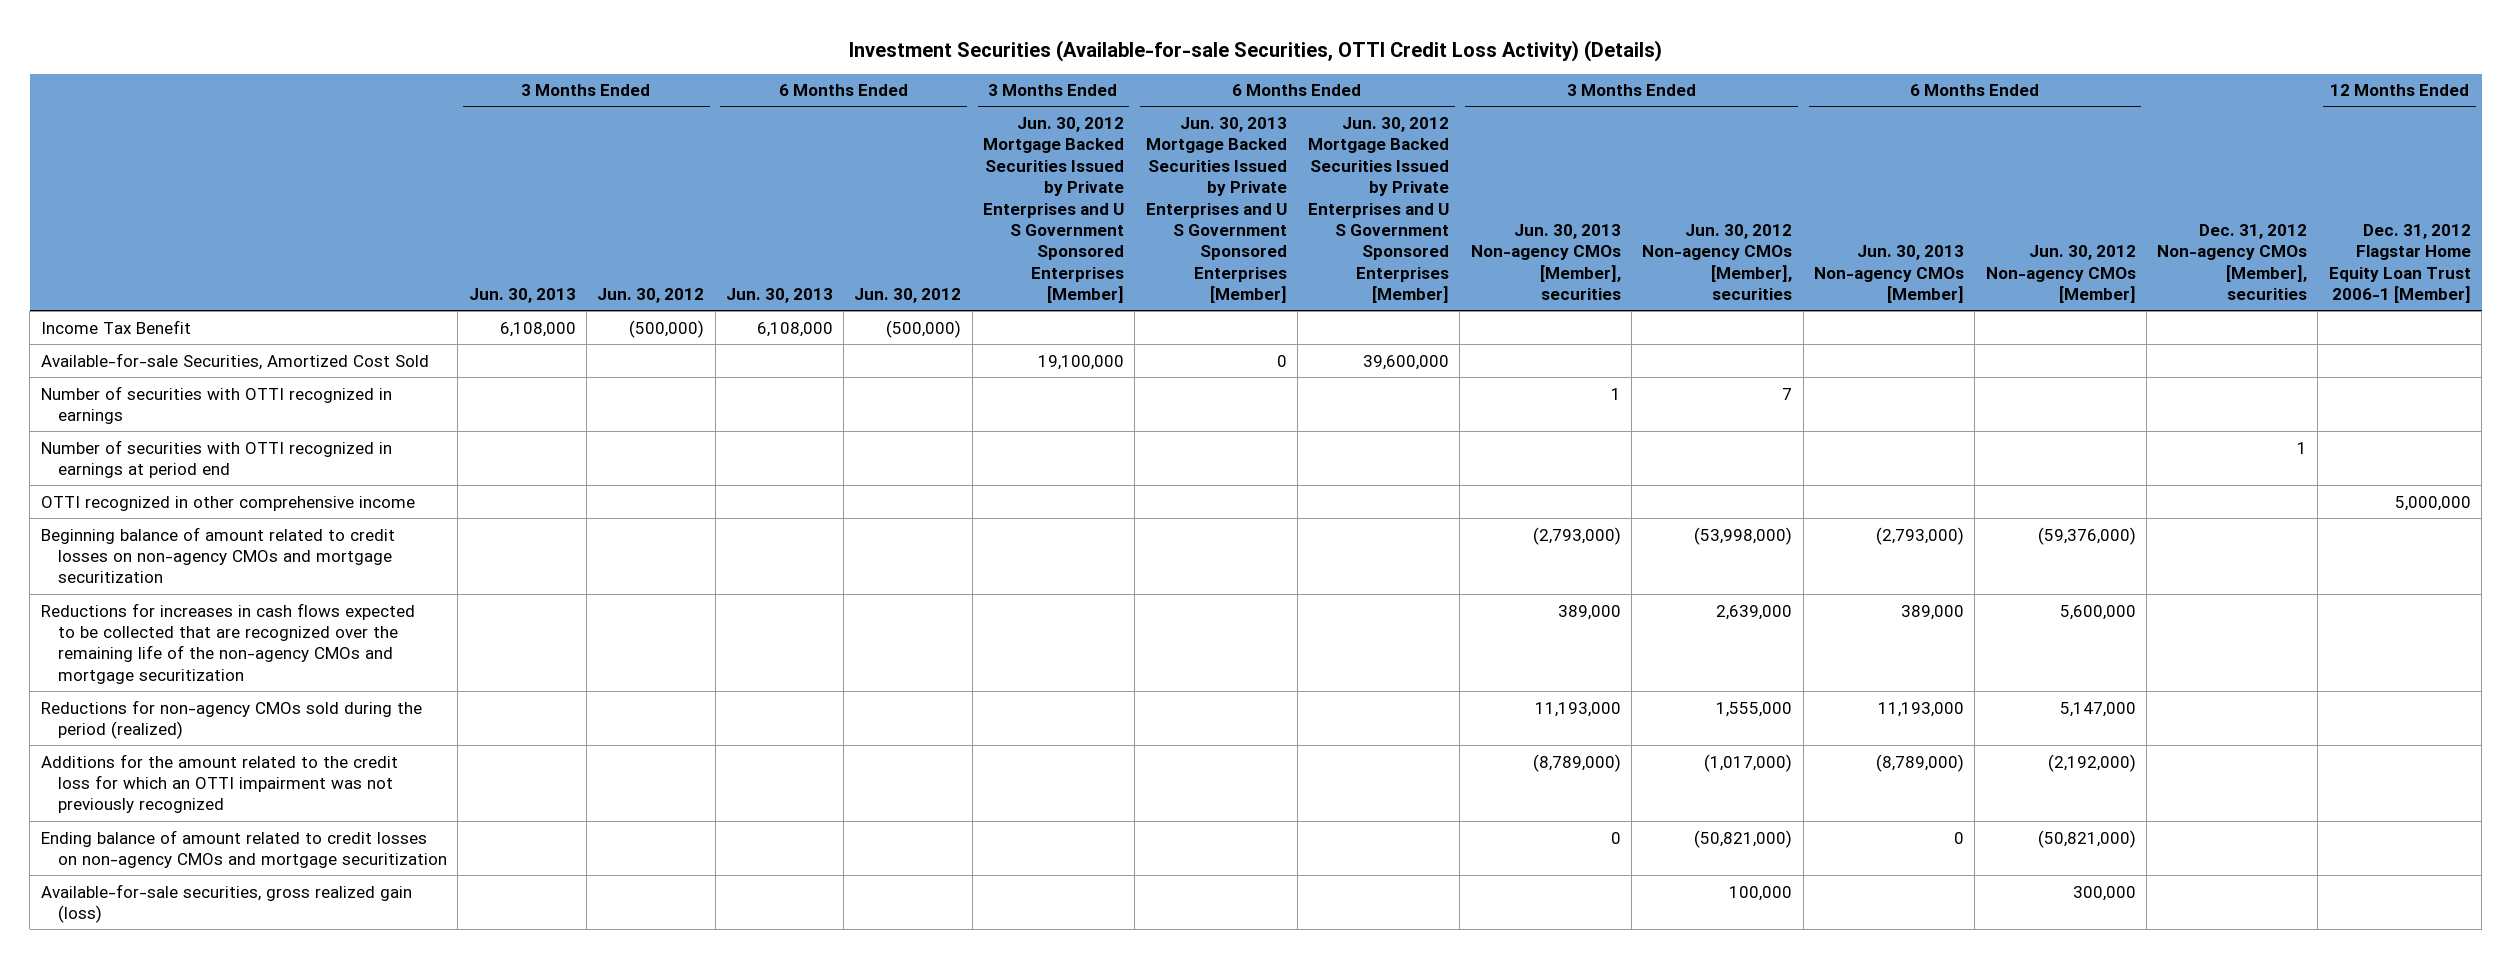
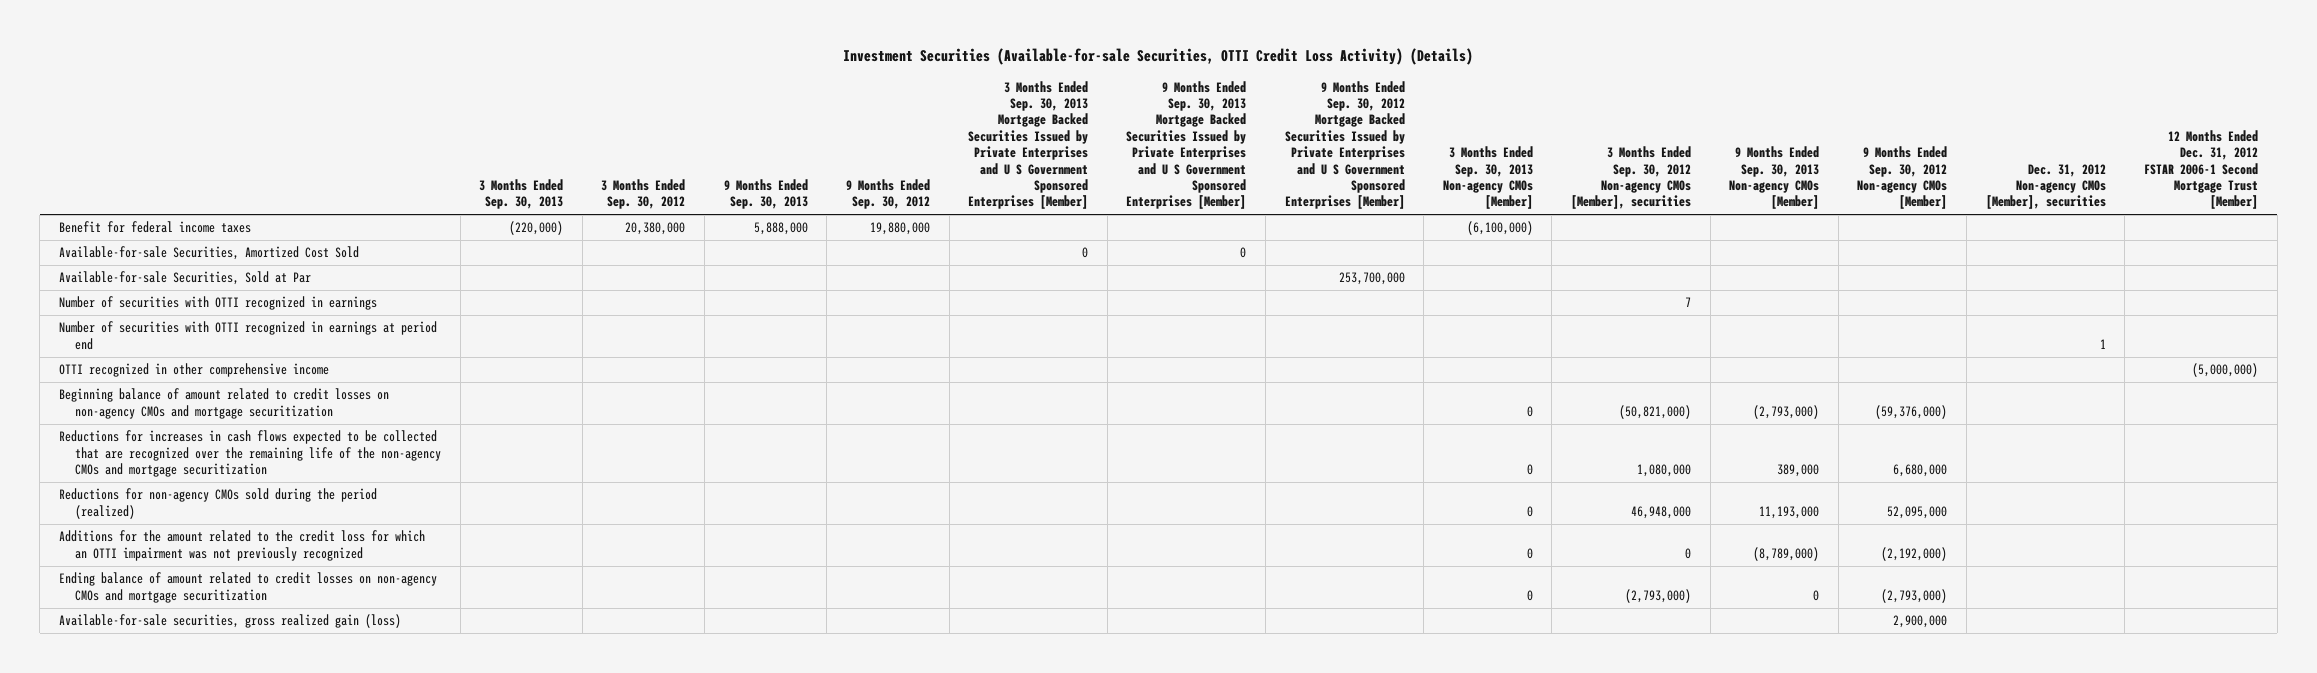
- | 3 Months Ended Jun. 30, 2013 | 3 Months Ended Jun. 30, 2012 | 6 Months Ended Jun. 30, 2013 | 6 Months Ended Jun. 30, 2012 | 3 Months Ended Jun. 30, 2012 Mortgage Backed Securities Issued by Private Enterprises and U S Government Sponsored Enterprises [Member] | 6 Months Ended Jun. 30, 2013 Mortgage Backed Securities Issued by Private Enterprises and U S Government Sponsored Enterprises [Member] | 6 Months Ended Jun. 30, 2012 Mortgage Backed Securities Issued by Private Enterprises and U S Government Sponsored Enterprises [Member] | 3 Months Ended Jun. 30, 2013 Non-agency CMOs [Member], securities | 3 Months Ended Jun. 30, 2012 Non-agency CMOs [Member], securities | 6 Months Ended Jun. 30, 2013 Non-agency CMOs [Member] | 6 Months Ended Jun. 30, 2012 Non-agency CMOs [Member] | Dec. 31, 2012 Non-agency CMOs [Member], securities | 12 Months Ended Dec. 31, 2012 Flagstar Home Equity Loan Trust 2006-1 [Member]
+ | 3 Months Ended Sep. 30, 2013 | 3 Months Ended Sep. 30, 2012 | 9 Months Ended Sep. 30, 2013 | 9 Months Ended Sep. 30, 2012 | 3 Months Ended Sep. 30, 2013 Mortgage Backed Securities Issued by Private Enterprises and U S Government Sponsored Enterprises [Member] | 9 Months Ended Sep. 30, 2013 Mortgage Backed Securities Issued by Private Enterprises and U S Government Sponsored Enterprises [Member] | 9 Months Ended Sep. 30, 2012 Mortgage Backed Securities Issued by Private Enterprises and U S Government Sponsored Enterprises [Member] | 3 Months Ended Sep. 30, 2013 Non-agency CMOs [Member] | 3 Months Ended Sep. 30, 2012 Non-agency CMOs [Member], securities | 9 Months Ended Sep. 30, 2013 Non-agency CMOs [Member] | 9 Months Ended Sep. 30, 2012 Non-agency CMOs [Member] | Dec. 31, 2012 Non-agency CMOs [Member], securities | 12 Months Ended Dec. 31, 2012 FSTAR 2006-1 Second Mortgage Trust [Member]
- Income Tax Benefit | 6,108,000 | (500,000) | 6,108,000 | (500,000) | | | | | | | | |
+ Benefit for federal income taxes | (220,000) | 20,380,000 | 5,888,000 | 19,880,000 | | | | (6,100,000) | | | | |
+ Available-for-sale Securities, Sold at Par | | | | | | | 253,700,000 | | | | | |

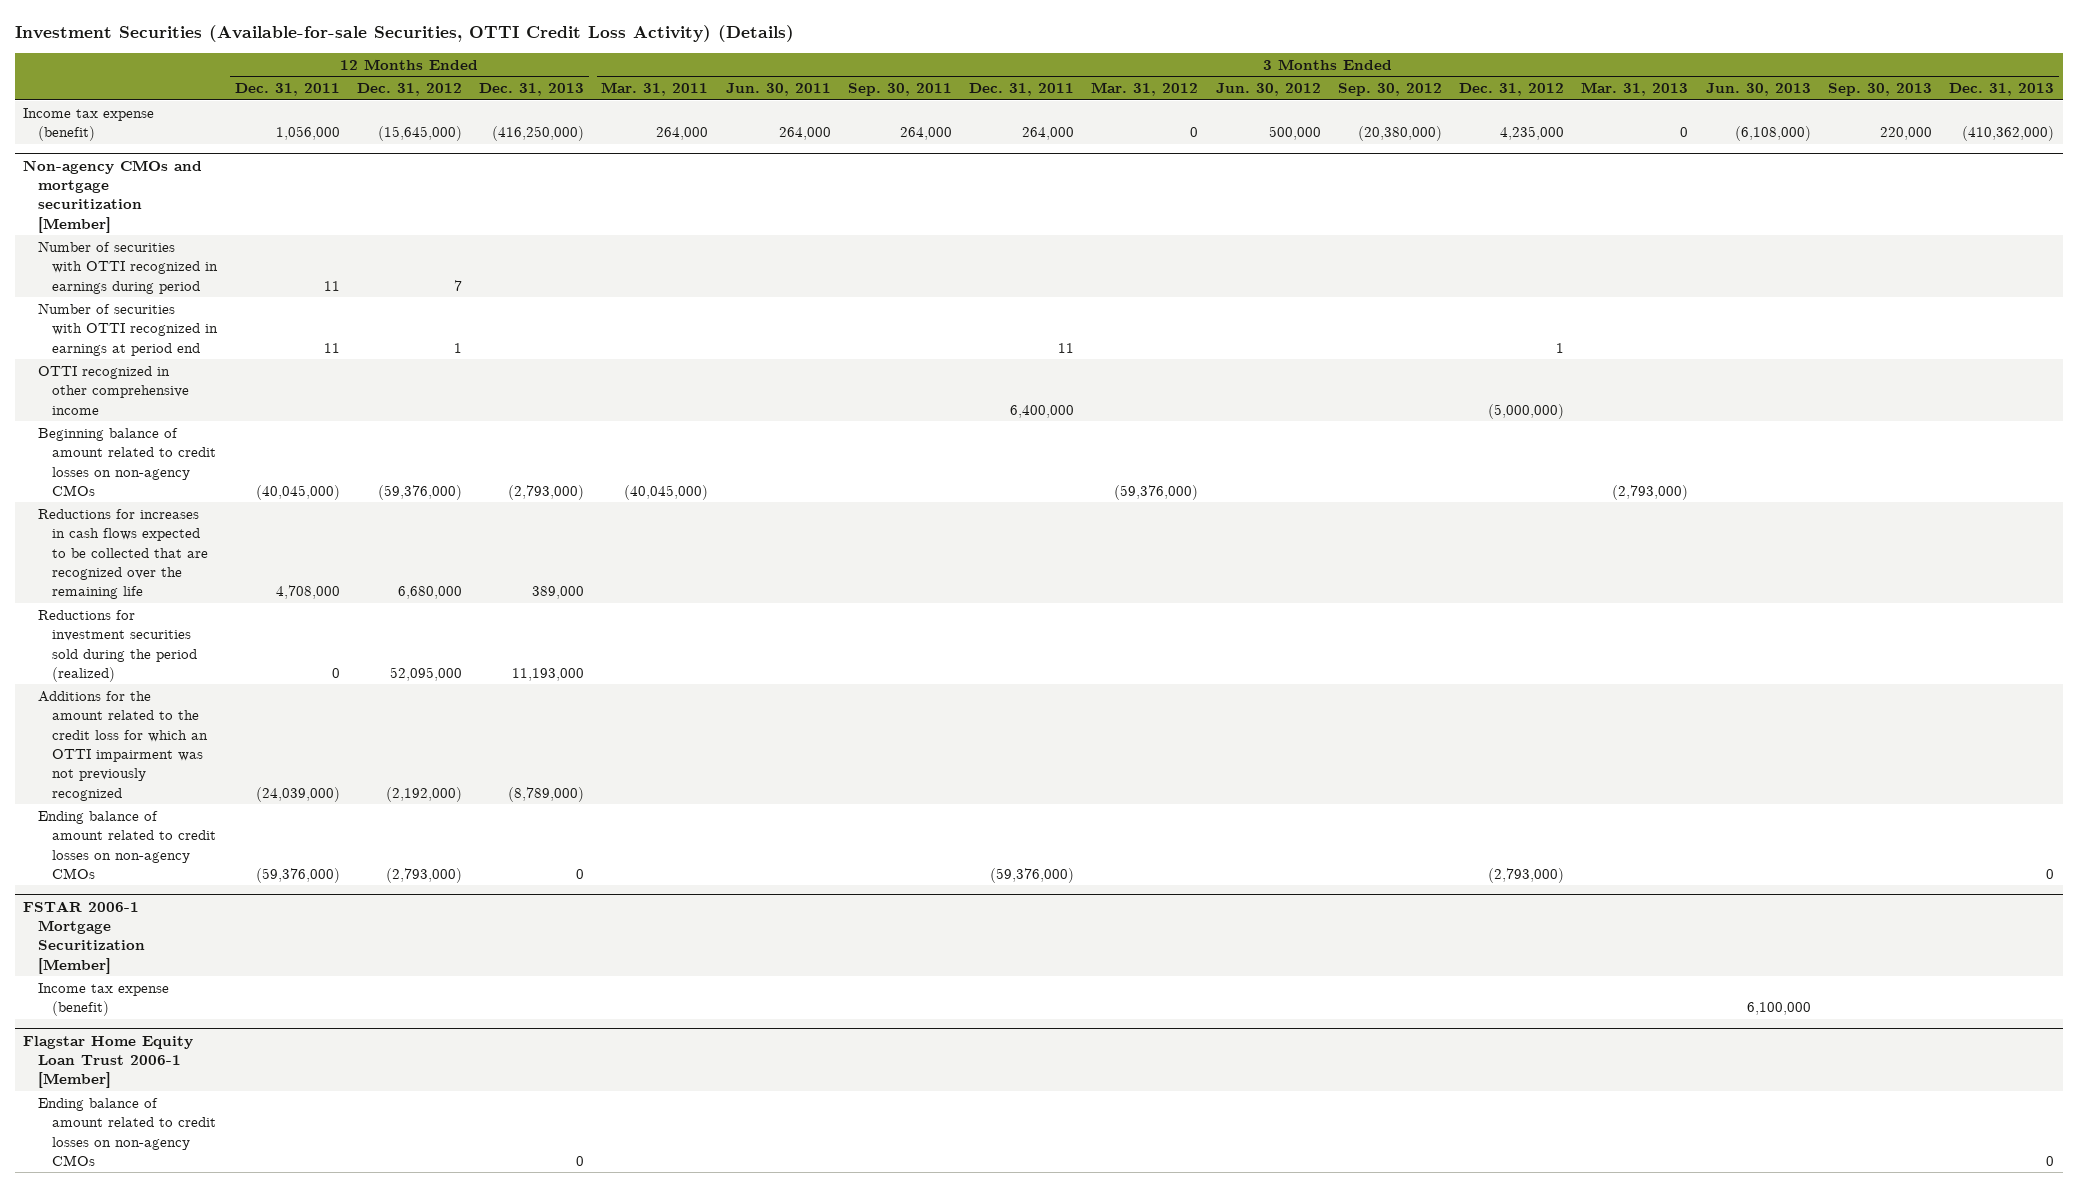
- | 3 Months Ended Sep. 30, 2013 | 3 Months Ended Sep. 30, 2012 | 9 Months Ended Sep. 30, 2013 | 9 Months Ended Sep. 30, 2012 | 3 Months Ended Sep. 30, 2013 Mortgage Backed Securities Issued by Private Enterprises and U S Government Sponsored Enterprises [Member] | 9 Months Ended Sep. 30, 2013 Mortgage Backed Securities Issued by Private Enterprises and U S Government Sponsored Enterprises [Member] | 9 Months Ended Sep. 30, 2012 Mortgage Backed Securities Issued by Private Enterprises and U S Government Sponsored Enterprises [Member] | 3 Months Ended Sep. 30, 2013 Non-agency CMOs [Member] | 3 Months Ended Sep. 30, 2012 Non-agency CMOs [Member], securities | 9 Months Ended Sep. 30, 2013 Non-agency CMOs [Member] | 9 Months Ended Sep. 30, 2012 Non-agency CMOs [Member] | Dec. 31, 2012 Non-agency CMOs [Member], securities | 12 Months Ended Dec. 31, 2012 FSTAR 2006-1 Second Mortgage Trust [Member]
+ | 12 Months Ended Dec. 31, 2011 | 12 Months Ended Dec. 31, 2012 | 12 Months Ended Dec. 31, 2013 | 3 Months Ended Mar. 31, 2011 | 3 Months Ended Jun. 30, 2011 | 3 Months Ended Sep. 30, 2011 | 3 Months Ended Dec. 31, 2011 | 3 Months Ended Mar. 31, 2012 | 3 Months Ended Jun. 30, 2012 | 3 Months Ended Sep. 30, 2012 | 3 Months Ended Dec. 31, 2012 | 3 Months Ended Mar. 31, 2013 | 3 Months Ended Jun. 30, 2013 | 3 Months Ended Sep. 30, 2013 | 3 Months Ended Dec. 31, 2013
- Benefit for federal income taxes | (220,000) | 20,380,000 | 5,888,000 | 19,880,000 | | | | (6,100,000) | | | | |
- Available-for-sale Securities, Amortized Cost Sold | | | | | 0 | 0 | | | | | | |
- Available-for-sale Securities, Sold at Par | | | | | | | 253,700,000 | | | | | |
- Number of securities with OTTI recognized in earnings | | | | | | | | | 7 | | | |
- Number of securities with OTTI recognized in earnings at period end | | | | | | | | | | | | 1 |
- OTTI recognized in other comprehensive income | | | | | | | | | | | | | (5,000,000)
- Beginning balance of amount related to credit losses on non-agency CMOs and mortgage securitization | | | | | | | | 0 | (50,821,000) | (2,793,000) | (59,376,000) | |
- Reductions for increases in cash flows expected to be collected that are recognized over the remaining life of the non-agency CMOs and mortgage securitization | | | | | | | | 0 | 1,080,000 | 389,000 | 6,680,000 | |
- Reductions for non-agency CMOs sold during the period (realized) | | | | | | | | 0 | 46,948,000 | 11,193,000 | 52,095,000 | |
- Additions for the amount related to the credit loss for which an OTTI impairment was not previously recognized | | | | | | | | 0 | 0 | (8,789,000) | (2,192,000) | |
- Ending balance of amount related to credit losses on non-agency CMOs and mortgage securitization | | | | | | | | 0 | (2,793,000) | 0 | (2,793,000) | |
- Available-for-sale securities, gross realized gain (loss) | | | | | | | | | | | 2,900,000 | |
+ Income tax expense (benefit) | 1,056,000 | (15,645,000) | (416,250,000) | 264,000 | 264,000 | 264,000 | 264,000 | 0 | 500,000 | (20,380,000) | 4,235,000 | 0 | (6,108,000) | 220,000 | (410,362,000)
+ Non-agency CMOs and mortgage securitization [Member]
+ Number of securities with OTTI recognized in earnings during period | 11 | 7 | | | | | | | | | | | | |
+ Number of securities with OTTI recognized in earnings at period end | 11 | 1 | | | | | 11 | | | | 1 | | | |
+ OTTI recognized in other comprehensive income | | | | | | | 6,400,000 | | | | (5,000,000) | | | |
+ Beginning balance of amount related to credit losses on non-agency CMOs | (40,045,000) | (59,376,000) | (2,793,000) | (40,045,000) | | | | (59,376,000) | | | | (2,793,000) | | |
+ Reductions for increases in cash flows expected to be collected that are recognized over the remaining life | 4,708,000 | 6,680,000 | 389,000 | | | | | | | | | | | |
+ Reductions for investment securities sold during the period (realized) | 0 | 52,095,000 | 11,193,000 | | | | | | | | | | | |
+ Additions for the amount related to the credit loss for which an OTTI impairment was not previously recognized | (24,039,000) | (2,192,000) | (8,789,000) | | | | | | | | | | | |
+ Ending balance of amount related to credit losses on non-agency CMOs | (59,376,000) | (2,793,000) | 0 | | | | (59,376,000) | | | | (2,793,000) | | | | 0
+ FSTAR 2006-1 Mortgage Securitization [Member]
+ Income tax expense (benefit) | | | | | | | | | | | | | 6,100,000 | |
+ Flagstar Home Equity Loan Trust 2006-1 [Member]
+ Ending balance of amount related to credit losses on non-agency CMOs | | | 0 | | | | | | | | | | | | 0

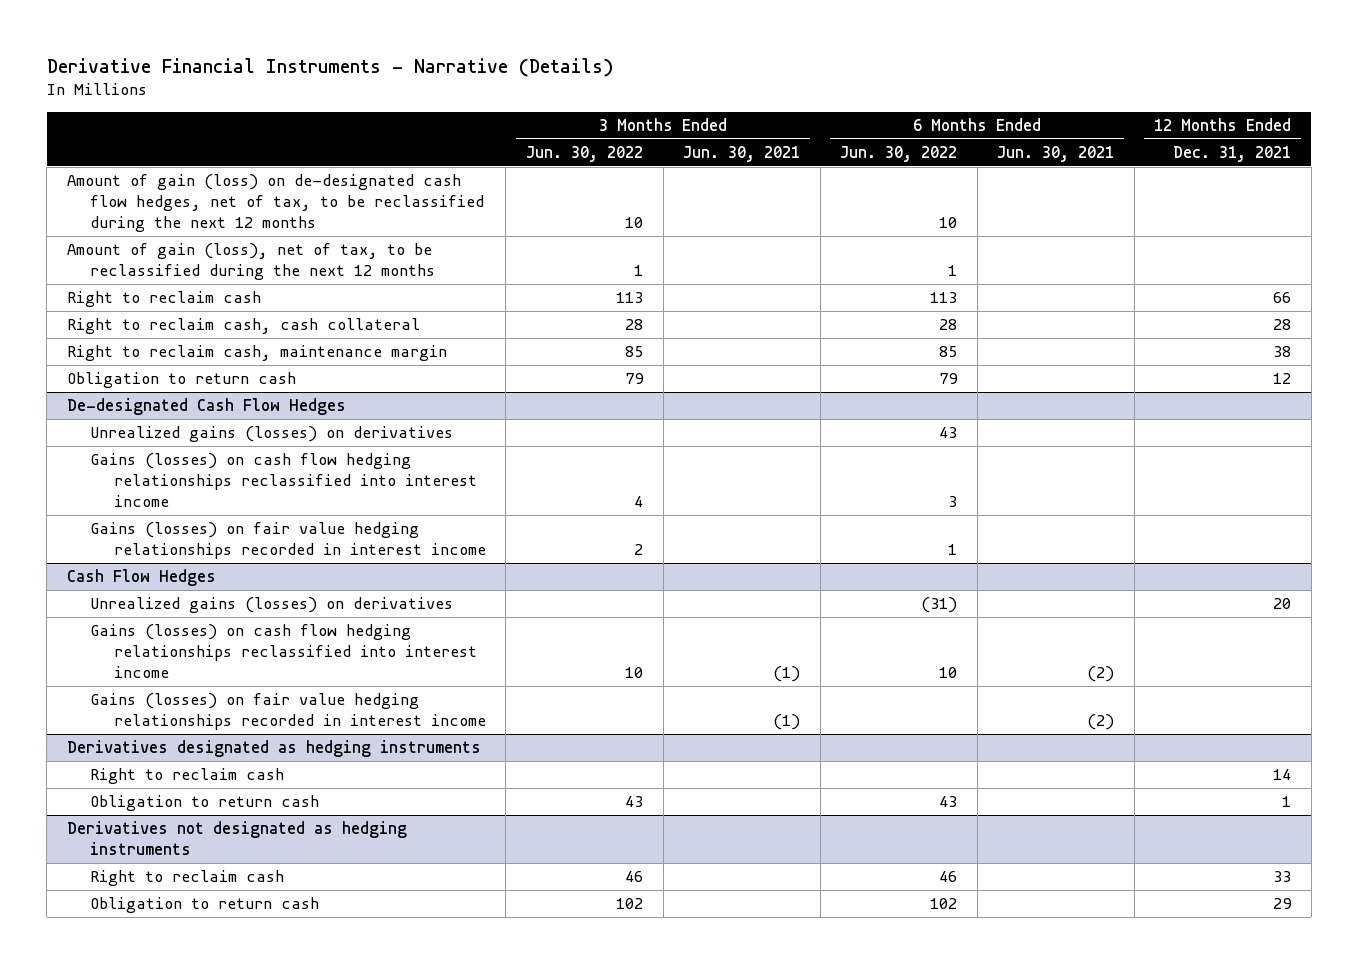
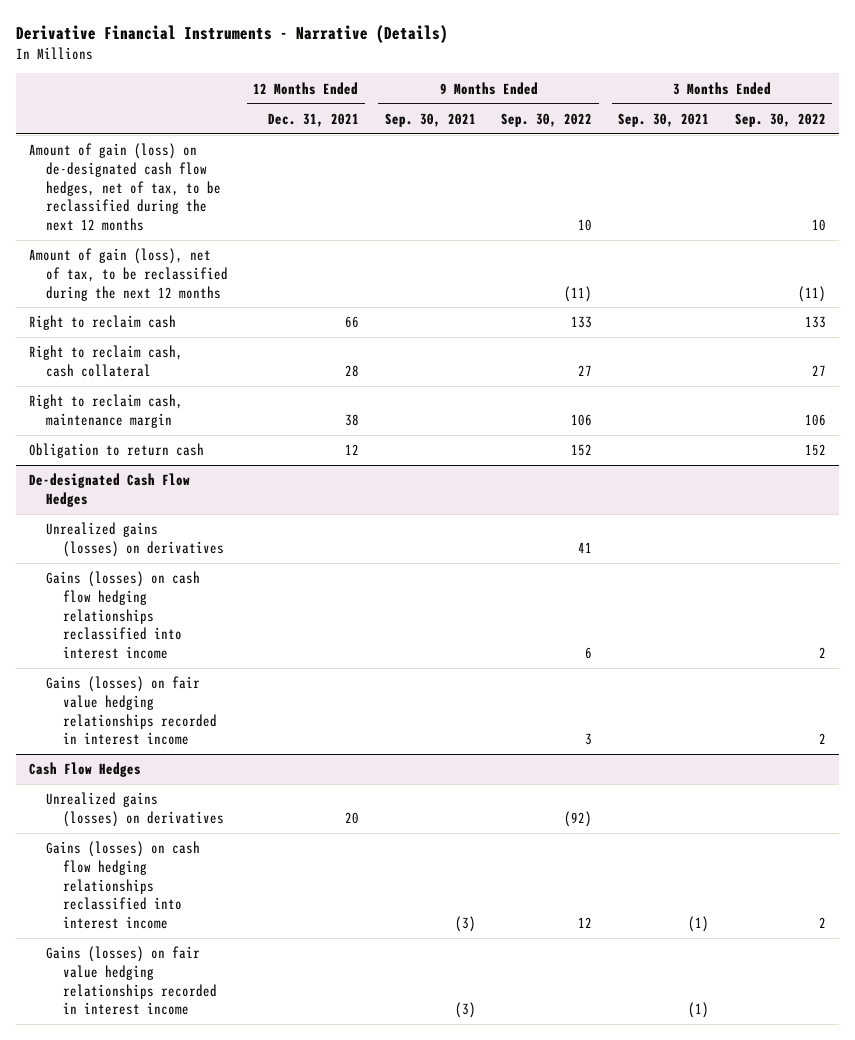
- | 3 Months Ended Jun. 30, 2022 | 3 Months Ended Jun. 30, 2021 | 6 Months Ended Jun. 30, 2022 | 6 Months Ended Jun. 30, 2021 | 12 Months Ended Dec. 31, 2021
+ | 12 Months Ended Dec. 31, 2021 | 9 Months Ended Sep. 30, 2021 | 9 Months Ended Sep. 30, 2022 | 3 Months Ended Sep. 30, 2021 | 3 Months Ended Sep. 30, 2022
- Derivatives designated as hedging instruments
- Right to reclaim cash | | | | | 14
- Obligation to return cash | 43 | | 43 | | 1
- Derivatives not designated as hedging instruments
- Right to reclaim cash | 46 | | 46 | | 33
- Obligation to return cash | 102 | | 102 | | 29

